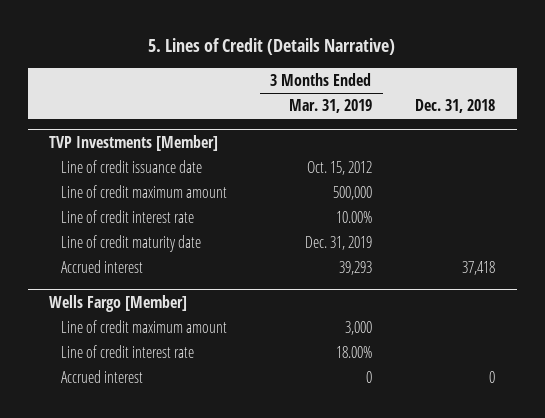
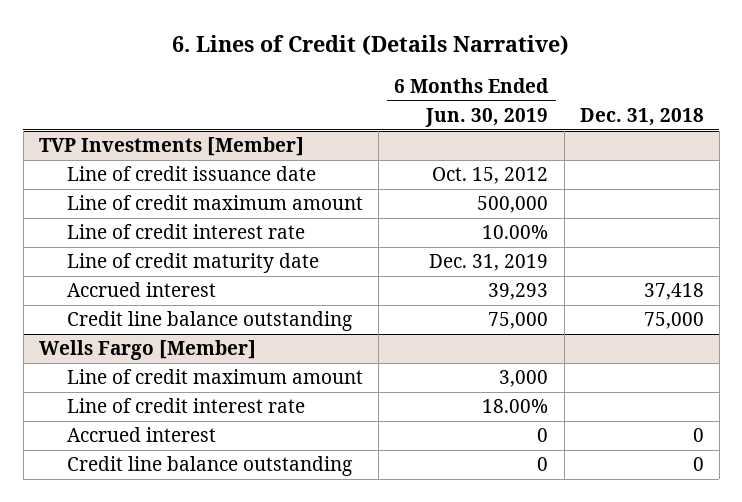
- 5. Lines of Credit (Details Narrative)
+ 6. Lines of Credit (Details Narrative)
- | 3 Months Ended Mar. 31, 2019 | Dec. 31, 2018
+ | 6 Months Ended Jun. 30, 2019 | Dec. 31, 2018
@ TVP Investments [Member]
+ Credit line balance outstanding | 75,000 | 75,000
@ Wells Fargo [Member]
+ Credit line balance outstanding | 0 | 0

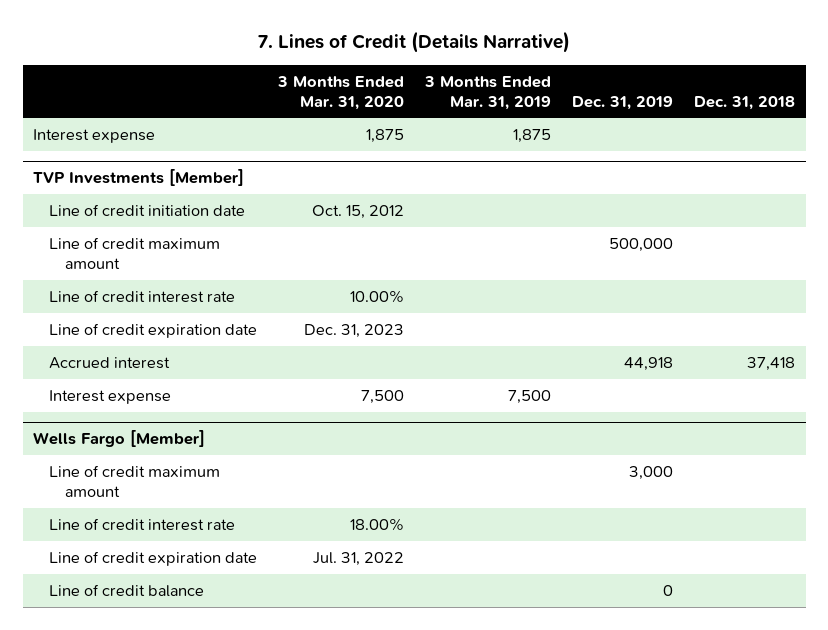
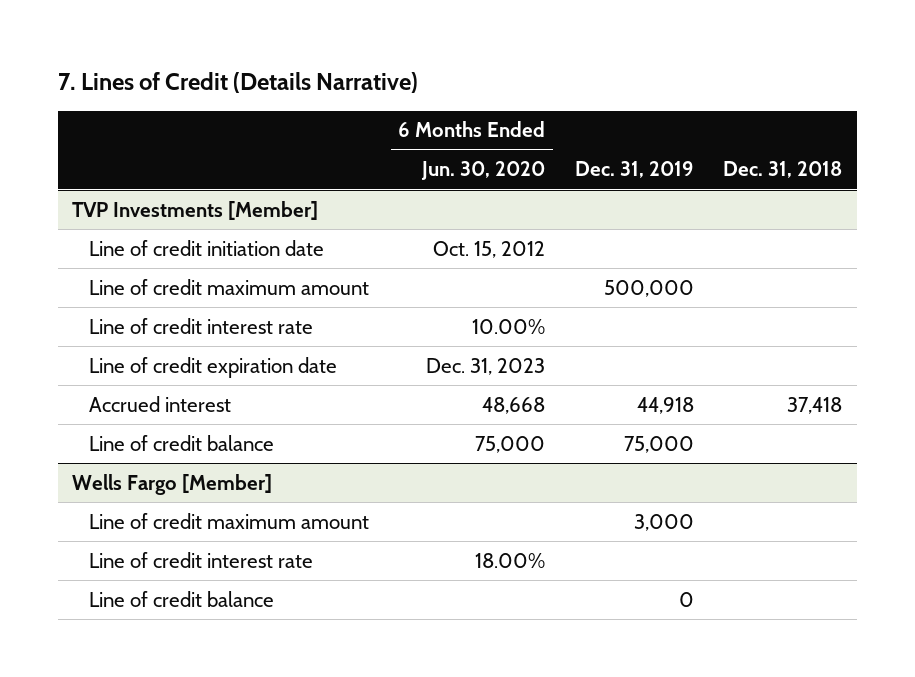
- | 3 Months Ended Mar. 31, 2020 | 3 Months Ended Mar. 31, 2019 | Dec. 31, 2019 | Dec. 31, 2018
+ | 6 Months Ended Jun. 30, 2020 | Dec. 31, 2019 | Dec. 31, 2018
- Interest expense | 1,875 | 1,875 | |
@ TVP Investments [Member]
- Interest expense | 7,500 | 7,500 | |
+ Line of credit balance | 75,000 | 75,000 |
@ Wells Fargo [Member]
- Line of credit expiration date | Jul. 31, 2022 | | |

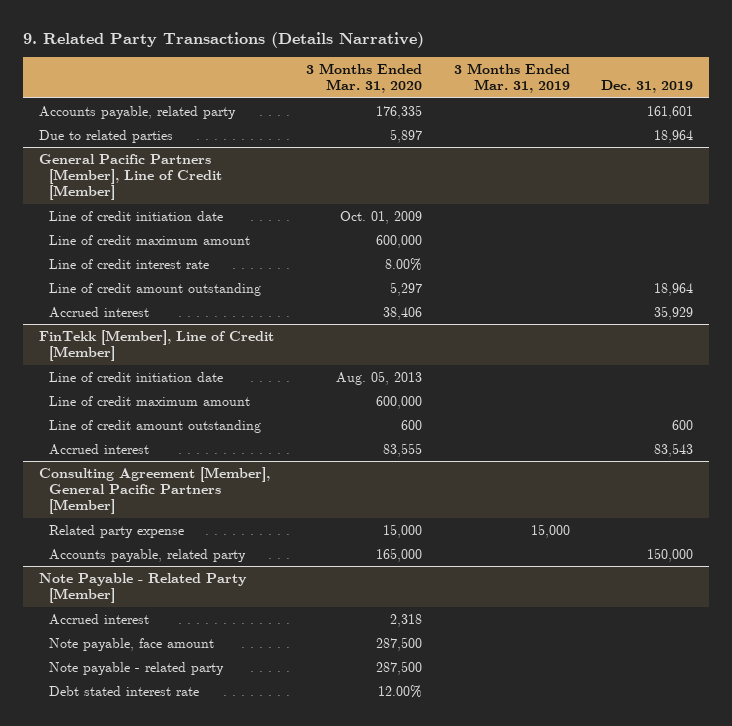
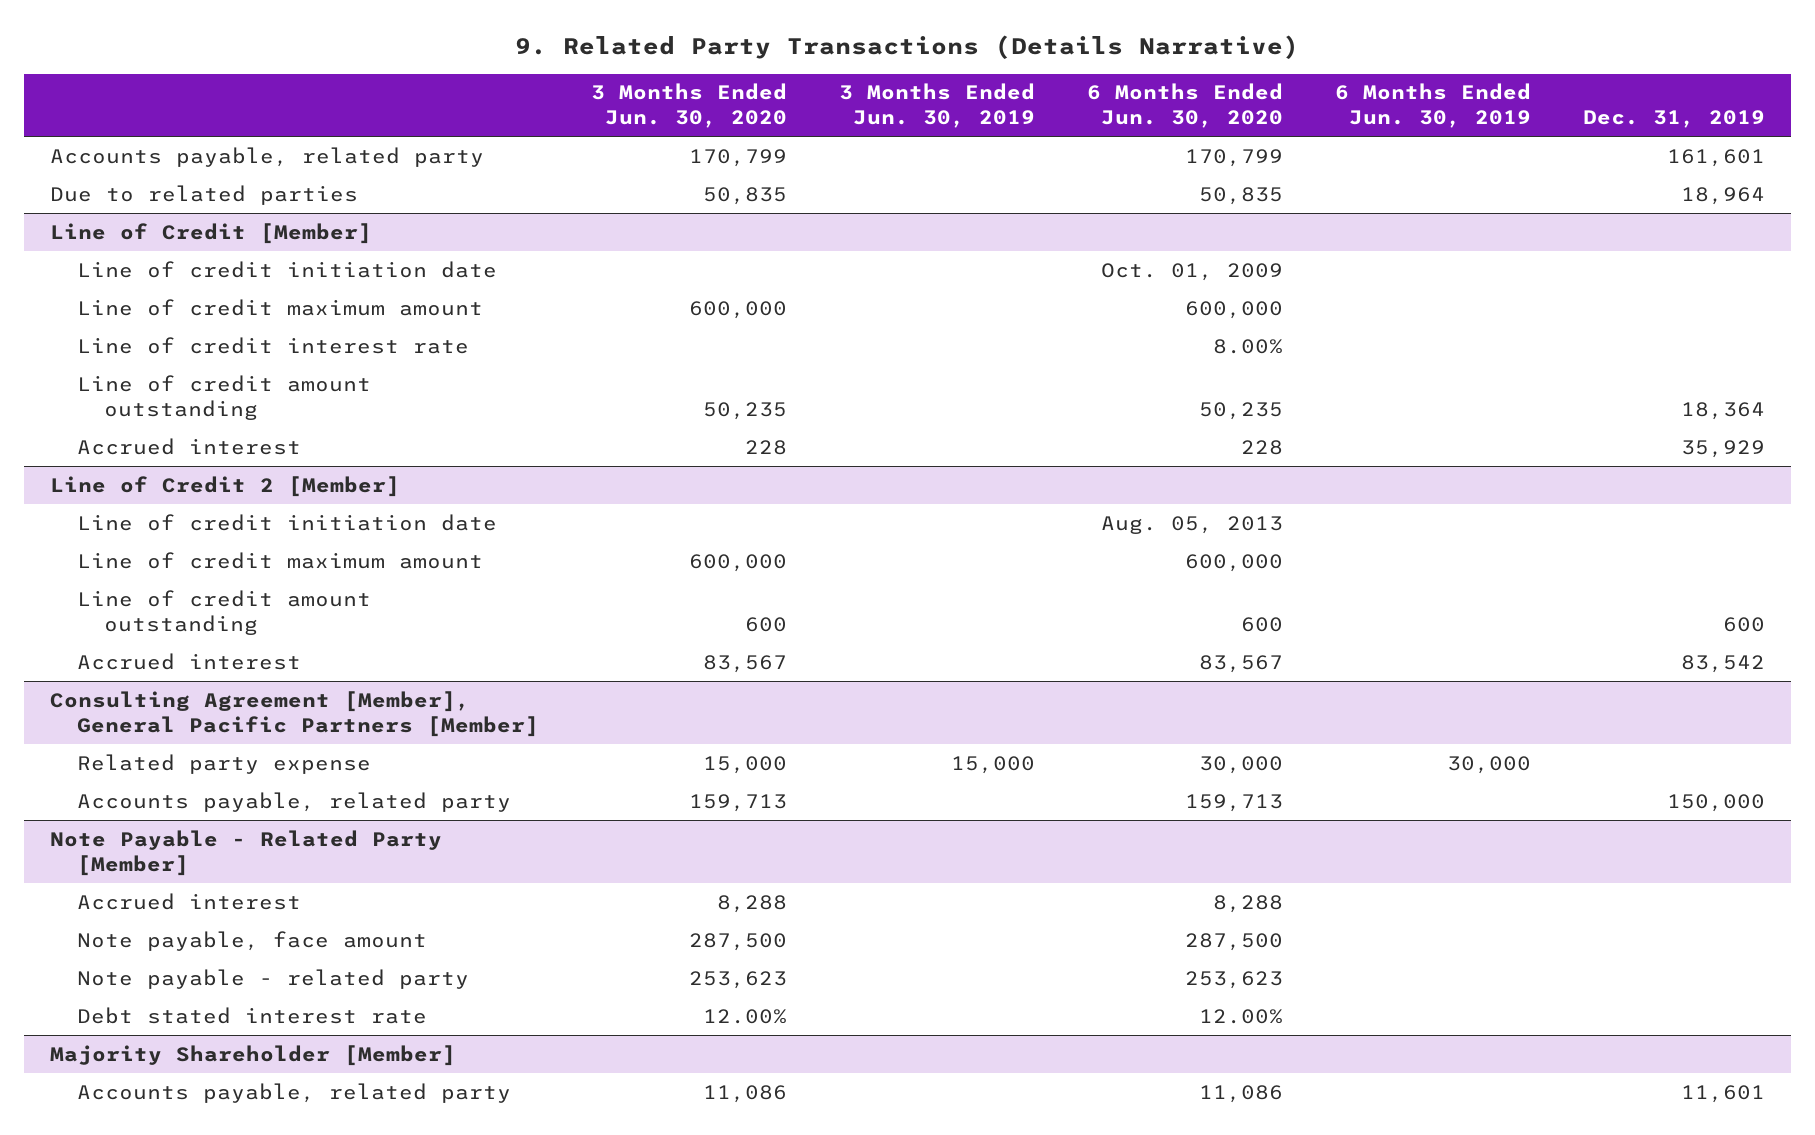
- | 3 Months Ended Mar. 31, 2020 | 3 Months Ended Mar. 31, 2019 | Dec. 31, 2019
+ | 3 Months Ended Jun. 30, 2020 | 3 Months Ended Jun. 30, 2019 | 6 Months Ended Jun. 30, 2020 | 6 Months Ended Jun. 30, 2019 | Dec. 31, 2019
- General Pacific Partners [Member], Line of Credit [Member]
+ Line of Credit [Member]
- Line of credit amount outstanding | 5,297 | | 18,964
+ Line of credit amount outstanding | 50,235 | | 50,235 | | 18,364
- FinTekk [Member], Line of Credit [Member]
+ Line of Credit 2 [Member]
- Accrued interest | 83,555 | | 83,543
+ Accrued interest | 83,567 | | 83,567 | | 83,542
+ Majority Shareholder [Member]
+ Accounts payable, related party | 11,086 | | 11,086 | | 11,601

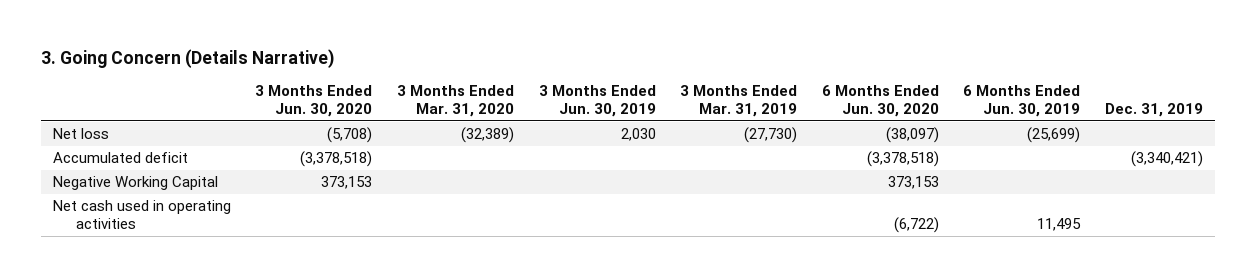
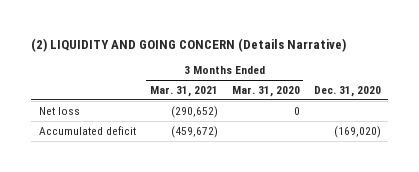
- 3. Going Concern (Details Narrative)
+ (2) LIQUIDITY AND GOING CONCERN (Details Narrative)
- | 3 Months Ended Jun. 30, 2020 | 3 Months Ended Mar. 31, 2020 | 3 Months Ended Jun. 30, 2019 | 3 Months Ended Mar. 31, 2019 | 6 Months Ended Jun. 30, 2020 | 6 Months Ended Jun. 30, 2019 | Dec. 31, 2019
+ | 3 Months Ended Mar. 31, 2021 | 3 Months Ended Mar. 31, 2020 | Dec. 31, 2020
- Net loss | (5,708) | (32,389) | 2,030 | (27,730) | (38,097) | (25,699) |
+ Net loss | (290,652) | 0 |
- Negative Working Capital | 373,153 | | | | 373,153 | |
- Net cash used in operating activities | | | | | (6,722) | 11,495 |

